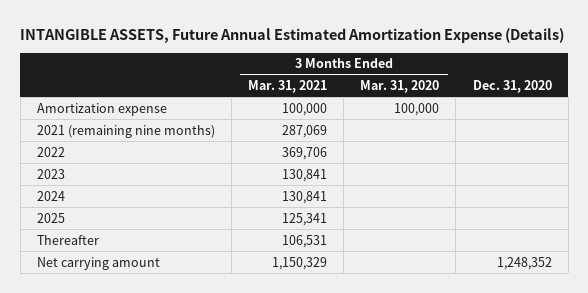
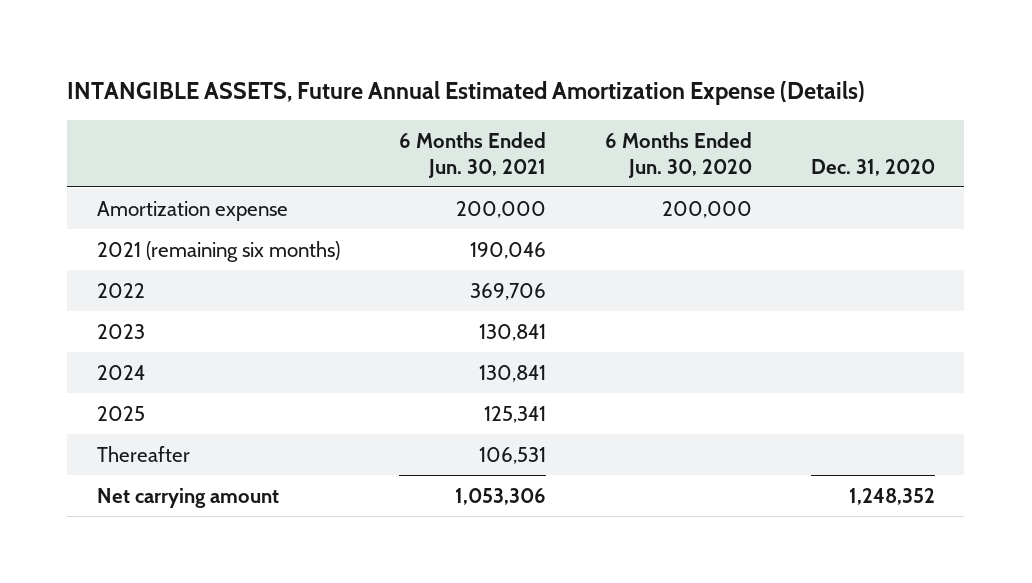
- | 3 Months Ended Mar. 31, 2021 | 3 Months Ended Mar. 31, 2020 | Dec. 31, 2020
+ | 6 Months Ended Jun. 30, 2021 | 6 Months Ended Jun. 30, 2020 | Dec. 31, 2020
- 2021 (remaining nine months) | 287,069 | |
+ 2021 (remaining six months) | 190,046 | |

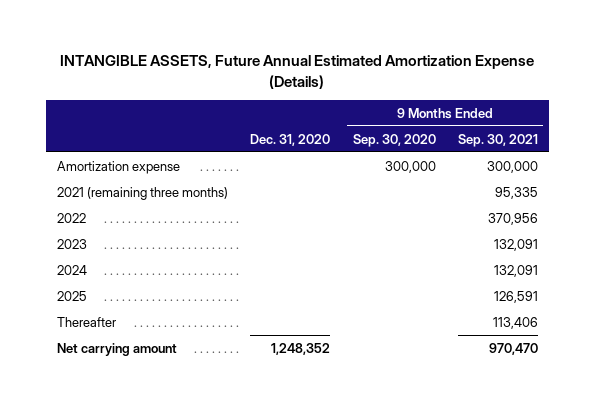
- | 6 Months Ended Jun. 30, 2021 | 6 Months Ended Jun. 30, 2020 | Dec. 31, 2020
+ | Dec. 31, 2020 | 9 Months Ended Sep. 30, 2020 | 9 Months Ended Sep. 30, 2021
- 2021 (remaining six months) | 190,046 | |
+ 2021 (remaining three months) | | | 95,335

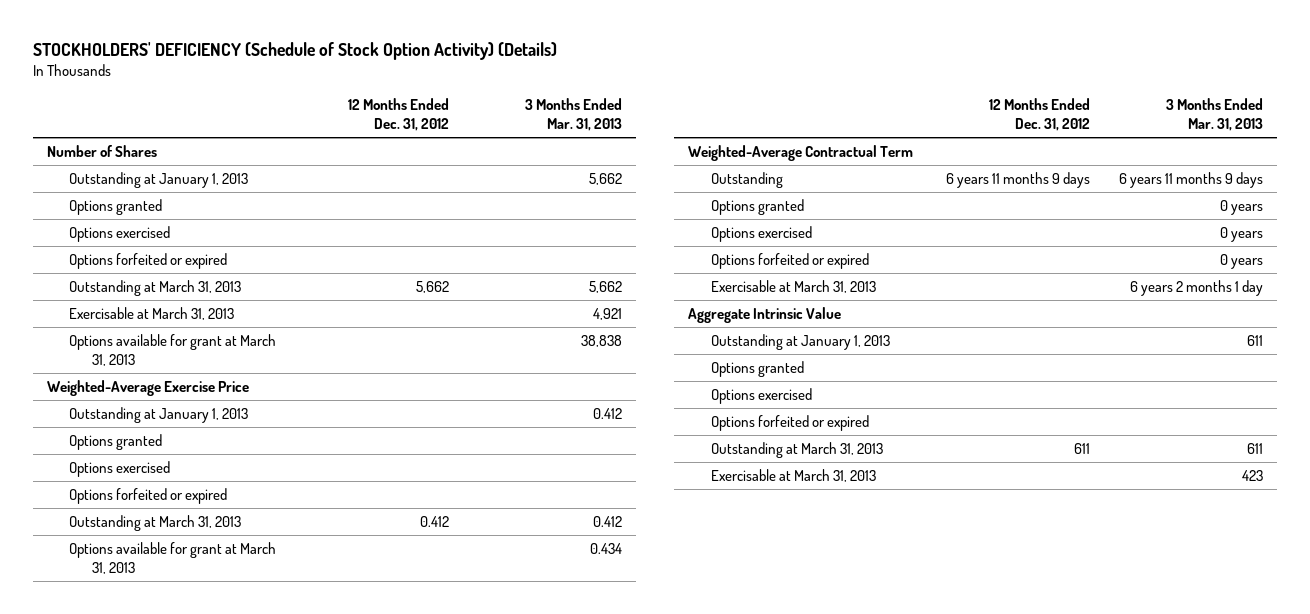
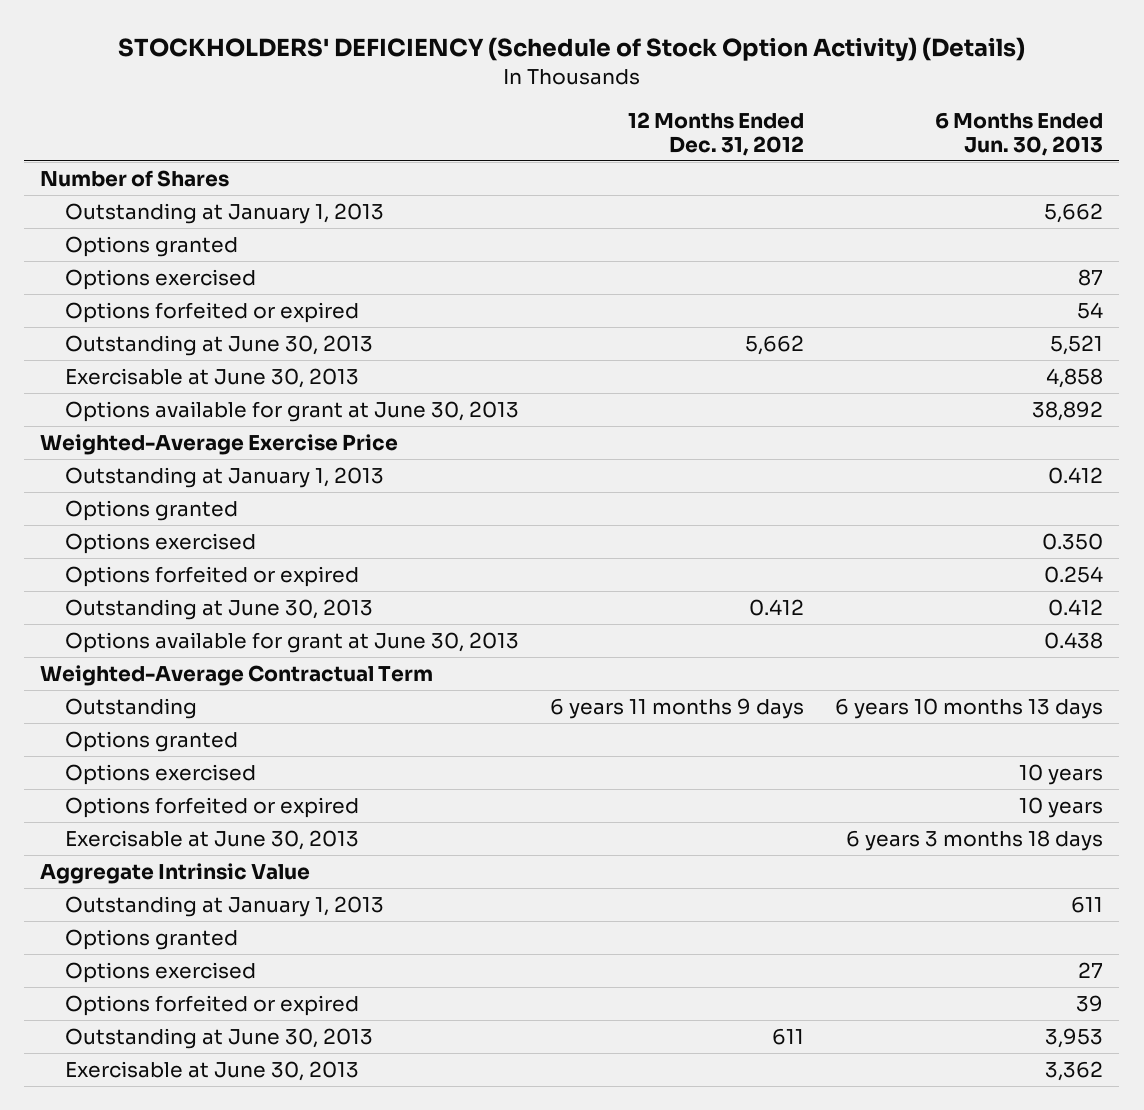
- | 12 Months Ended Dec. 31, 2012 | 3 Months Ended Mar. 31, 2013
+ | 12 Months Ended Dec. 31, 2012 | 6 Months Ended Jun. 30, 2013
- Outstanding at March 31, 2013 | 5,662 | 5,662
- Exercisable at March 31, 2013 | | 4,921
- Options available for grant at March 31, 2013 | | 38,838
+ Outstanding at June 30, 2013 | 5,662 | 5,521
+ Exercisable at June 30, 2013 | | 4,858
+ Options available for grant at June 30, 2013 | | 38,892
- Outstanding at March 31, 2013 | 0.412 | 0.412
- Options available for grant at March 31, 2013 | | 0.434
+ Outstanding at June 30, 2013 | 0.412 | 0.412
+ Options available for grant at June 30, 2013 | | 0.438
- Exercisable at March 31, 2013 | | 6 years 2 months 1 day
+ Exercisable at June 30, 2013 | | 6 years 3 months 18 days
- Outstanding at March 31, 2013 | 611 | 611
- Exercisable at March 31, 2013 | | 423
+ Outstanding at June 30, 2013 | 611 | 3,953
+ Exercisable at June 30, 2013 | | 3,362

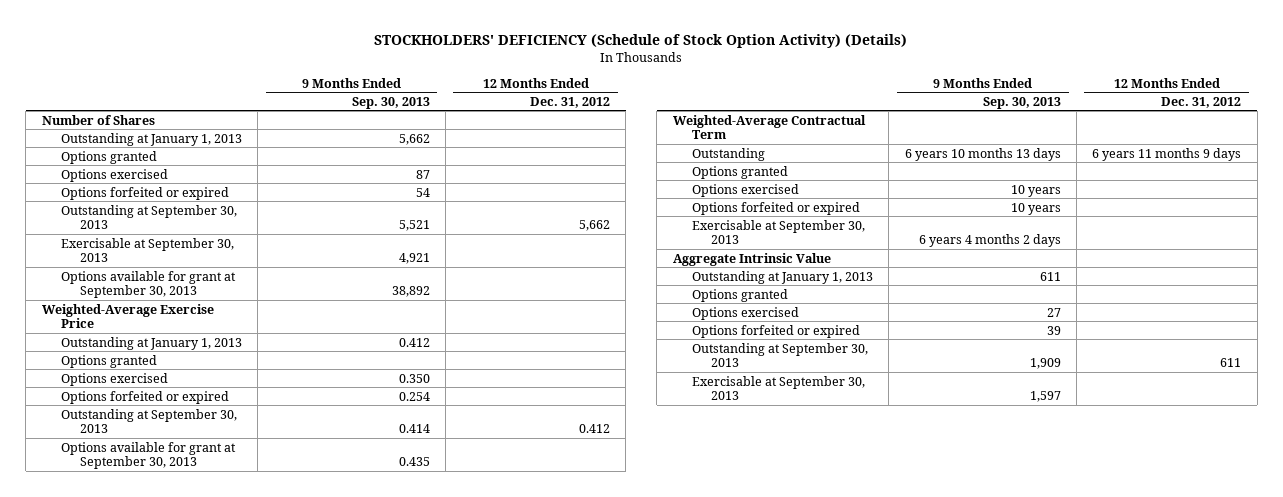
- | 12 Months Ended Dec. 31, 2012 | 6 Months Ended Jun. 30, 2013
+ | 9 Months Ended Sep. 30, 2013 | 12 Months Ended Dec. 31, 2012
- Outstanding at June 30, 2013 | 5,662 | 5,521
- Exercisable at June 30, 2013 | | 4,858
- Options available for grant at June 30, 2013 | | 38,892
+ Outstanding at September 30, 2013 | 5,521 | 5,662
+ Exercisable at September 30, 2013 | 4,921 |
+ Options available for grant at September 30, 2013 | 38,892 |
- Outstanding at June 30, 2013 | 0.412 | 0.412
- Options available for grant at June 30, 2013 | | 0.438
+ Outstanding at September 30, 2013 | 0.414 | 0.412
+ Options available for grant at September 30, 2013 | 0.435 |
- Exercisable at June 30, 2013 | | 6 years 3 months 18 days
+ Exercisable at September 30, 2013 | 6 years 4 months 2 days |
- Outstanding at June 30, 2013 | 611 | 3,953
- Exercisable at June 30, 2013 | | 3,362
+ Outstanding at September 30, 2013 | 1,909 | 611
+ Exercisable at September 30, 2013 | 1,597 |

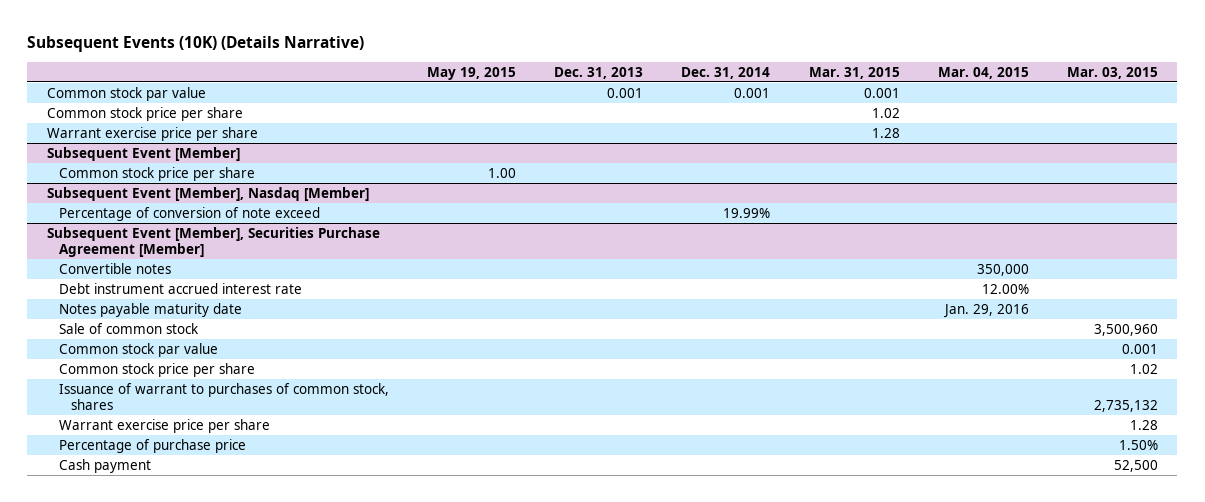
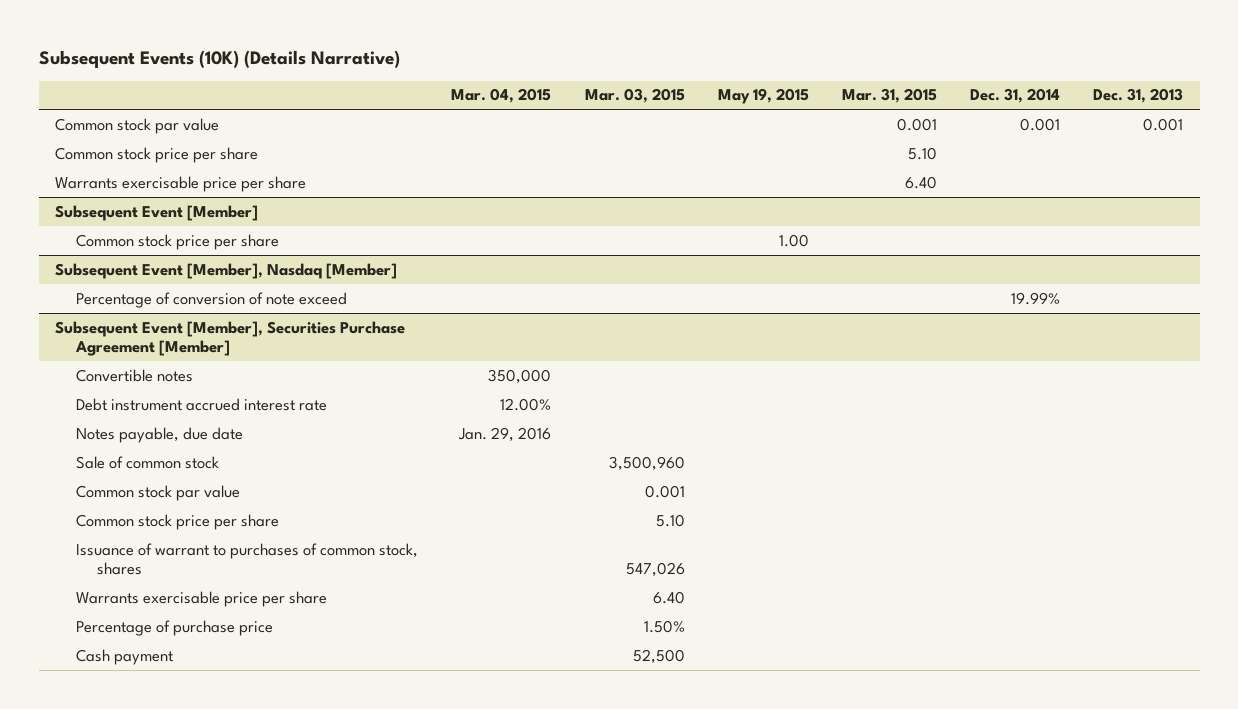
- | May 19, 2015 | Dec. 31, 2013 | Dec. 31, 2014 | Mar. 31, 2015 | Mar. 04, 2015 | Mar. 03, 2015
+ | Mar. 04, 2015 | Mar. 03, 2015 | May 19, 2015 | Mar. 31, 2015 | Dec. 31, 2014 | Dec. 31, 2013
- Common stock price per share | | | | 1.02 | |
- Warrant exercise price per share | | | | 1.28 | |
+ Common stock price per share | | | | 5.10 | |
+ Warrants exercisable price per share | | | | 6.40 | |
@ Subsequent Event [Member], Securities Purchase Agreement [Member]
- Notes payable maturity date | | | | | Jan. 29, 2016 |
+ Notes payable, due date | Jan. 29, 2016 | | | | |
- Common stock price per share | | | | | | 1.02
- Issuance of warrant to purchases of common stock, shares | | | | | | 2,735,132
- Warrant exercise price per share | | | | | | 1.28
+ Common stock price per share | | 5.10 | | | |
+ Issuance of warrant to purchases of common stock, shares | | 547,026 | | | |
+ Warrants exercisable price per share | | 6.40 | | | |

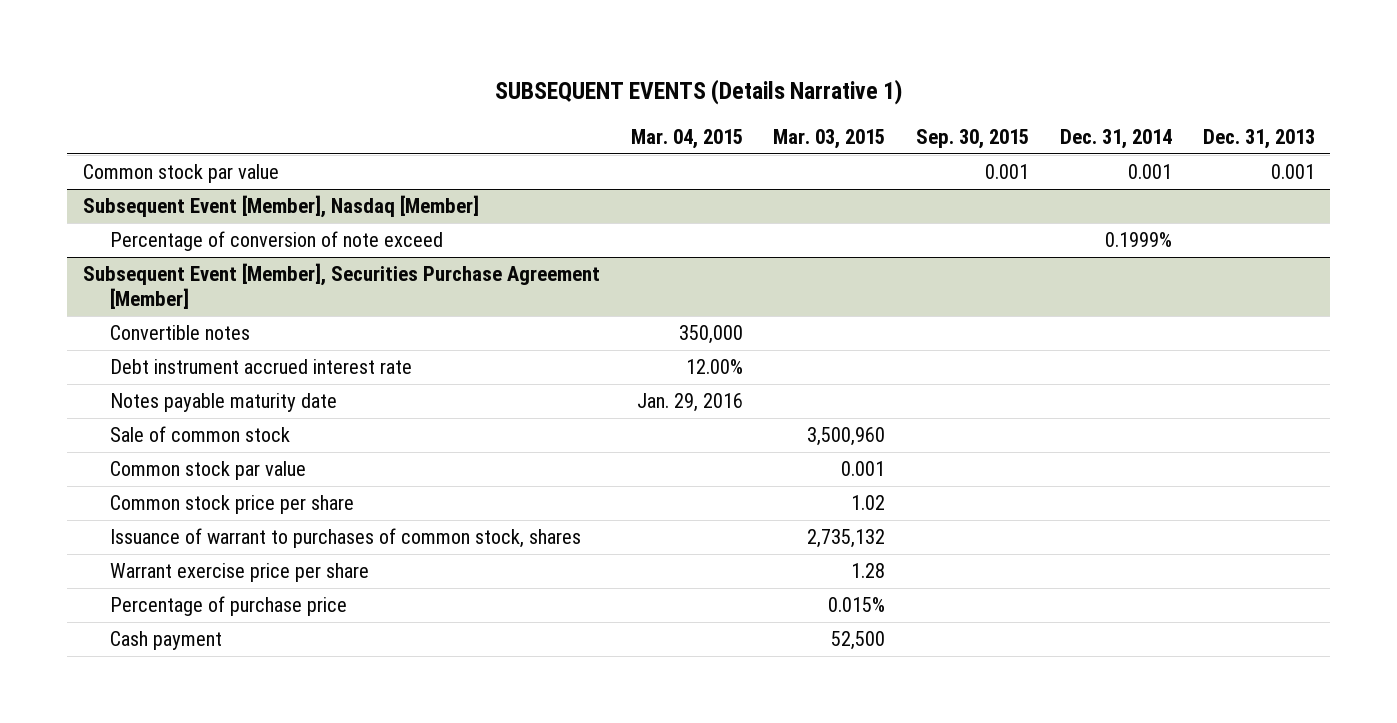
- Subsequent Events (10K) (Details Narrative)
+ SUBSEQUENT EVENTS (Details Narrative 1)
- | Mar. 04, 2015 | Mar. 03, 2015 | May 19, 2015 | Mar. 31, 2015 | Dec. 31, 2014 | Dec. 31, 2013
+ | Mar. 04, 2015 | Mar. 03, 2015 | Sep. 30, 2015 | Dec. 31, 2014 | Dec. 31, 2013
- Common stock price per share | | | | 5.10 | |
- Warrants exercisable price per share | | | | 6.40 | |
- Subsequent Event [Member]
- Common stock price per share | | | 1.00 | | |
@ Subsequent Event [Member], Nasdaq [Member]
- Percentage of conversion of note exceed | | | | | 19.99% |
+ Percentage of conversion of note exceed | | | | 0.1999% |
@ Subsequent Event [Member], Securities Purchase Agreement [Member]
- Notes payable, due date | Jan. 29, 2016 | | | | |
+ Notes payable maturity date | Jan. 29, 2016 | | | |
- Common stock price per share | | 5.10 | | | |
- Issuance of warrant to purchases of common stock, shares | | 547,026 | | | |
- Warrants exercisable price per share | | 6.40 | | | |
- Percentage of purchase price | | 1.50% | | | |
+ Common stock price per share | | 1.02 | | |
+ Issuance of warrant to purchases of common stock, shares | | 2,735,132 | | |
+ Warrant exercise price per share | | 1.28 | | |
+ Percentage of purchase price | | 0.015% | | |

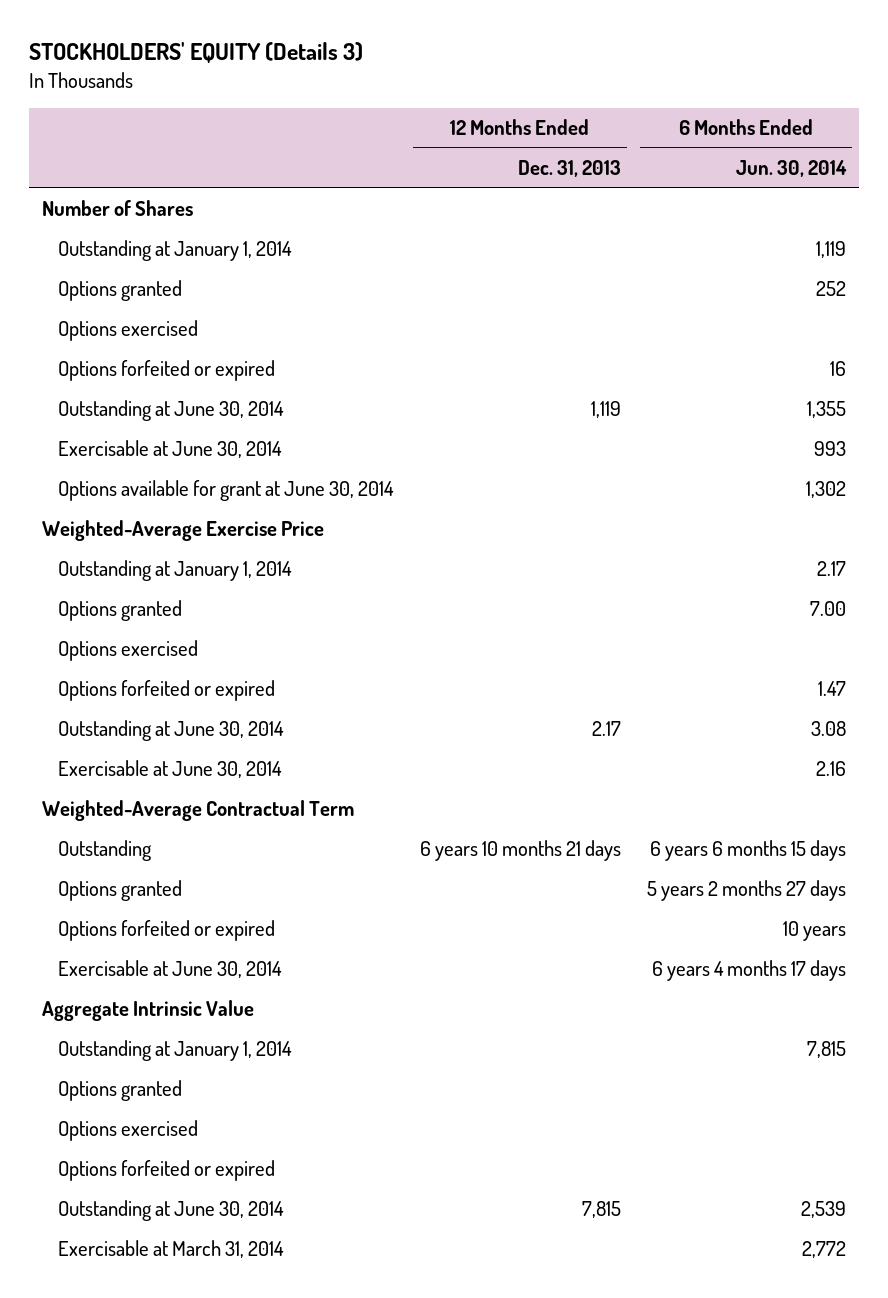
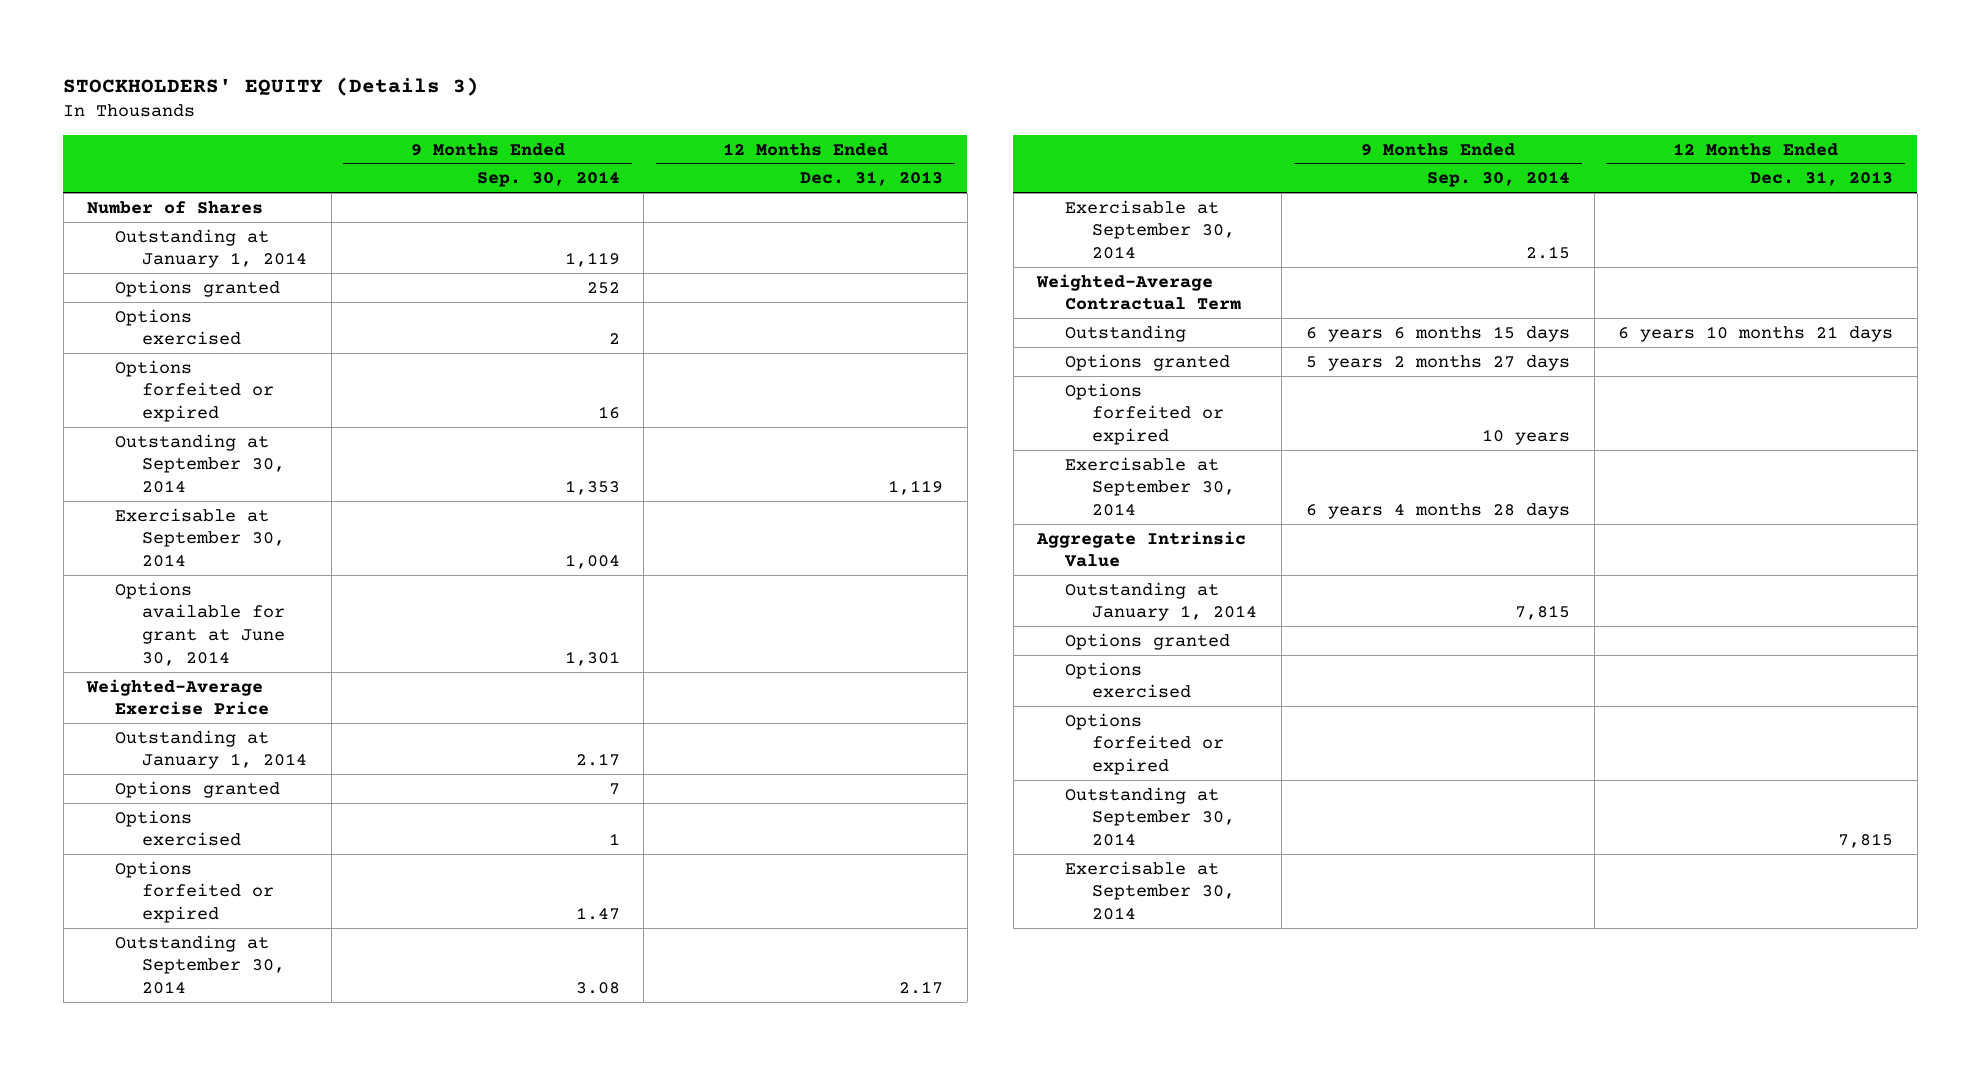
- | 12 Months Ended Dec. 31, 2013 | 6 Months Ended Jun. 30, 2014
+ | 9 Months Ended Sep. 30, 2014 | 12 Months Ended Dec. 31, 2013
- Outstanding at June 30, 2014 | 1,119 | 1,355
- Exercisable at June 30, 2014 | | 993
+ Outstanding at September 30, 2014 | 1,353 | 1,119
+ Exercisable at September 30, 2014 | 1,004 |
- Outstanding at June 30, 2014 | 2.17 | 3.08
- Exercisable at June 30, 2014 | | 2.16
+ Outstanding at September 30, 2014 | 3.08 | 2.17
+ Exercisable at September 30, 2014 | 2.15 |
- Exercisable at June 30, 2014 | | 6 years 4 months 17 days
+ Exercisable at September 30, 2014 | 6 years 4 months 28 days |
- Outstanding at June 30, 2014 | 7,815 | 2,539
- Exercisable at March 31, 2014 | | 2,772
+ Outstanding at September 30, 2014 | | 7,815
+ Exercisable at September 30, 2014

